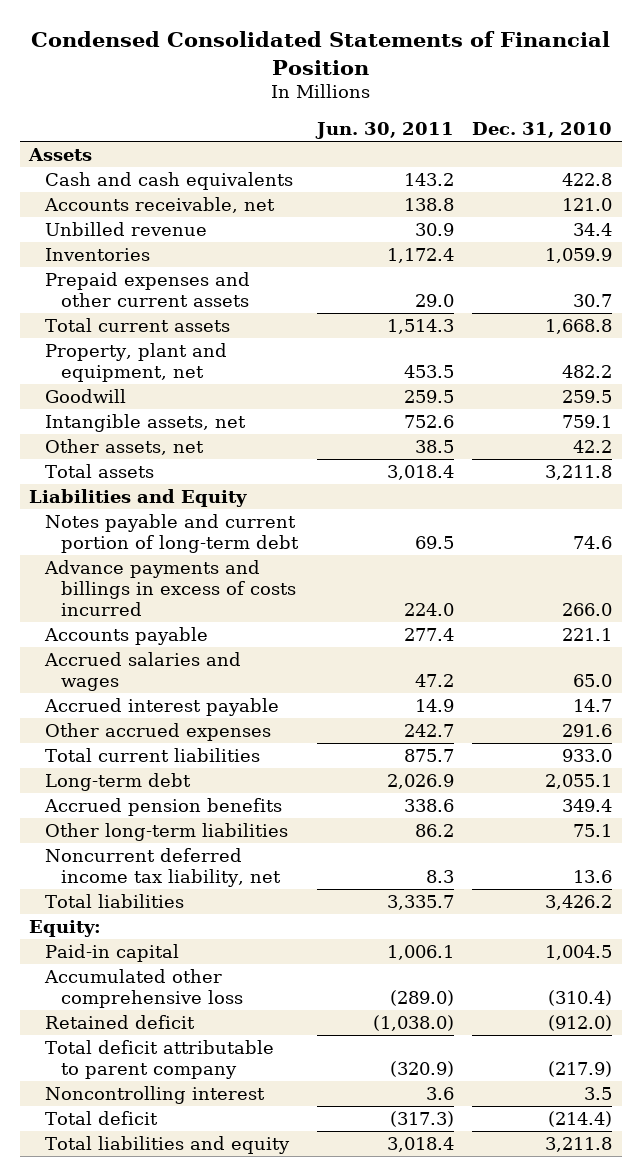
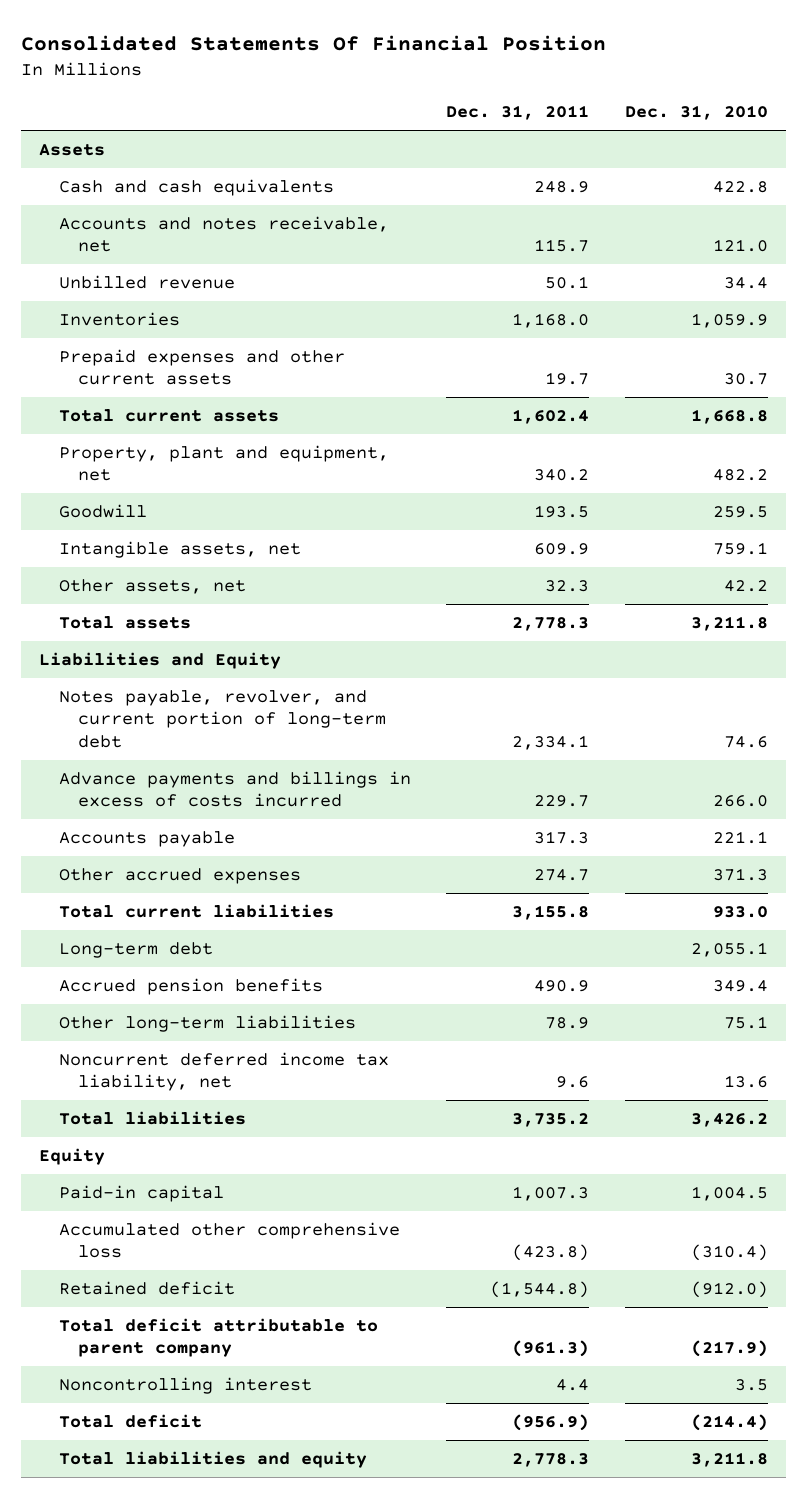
- Condensed Consolidated Statements of Financial Position
+ Consolidated Statements Of Financial Position
- | Jun. 30, 2011 | Dec. 31, 2010
+ | Dec. 31, 2011 | Dec. 31, 2010
- Accounts receivable, net | 138.8 | 121.0
+ Accounts and notes receivable, net | 115.7 | 121.0
- Notes payable and current portion of long-term debt | 69.5 | 74.6
+ Notes payable, revolver, and current portion of long-term debt | 2,334.1 | 74.6
- Accrued salaries and wages | 47.2 | 65.0
- Accrued interest payable | 14.9 | 14.7
- Other accrued expenses | 242.7 | 291.6
+ Other accrued expenses | 274.7 | 371.3
- Equity:
+ Equity

